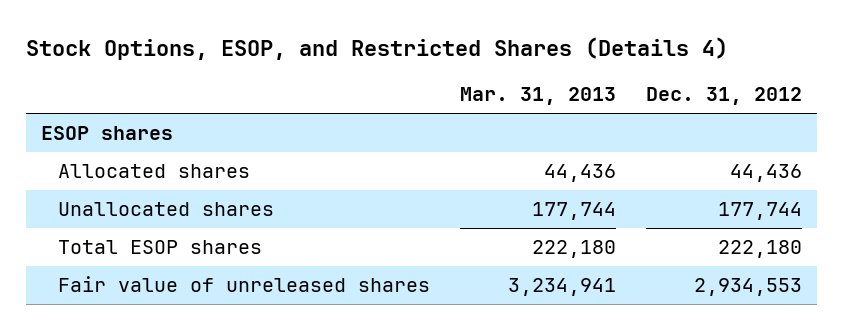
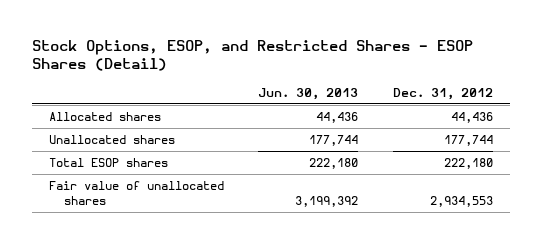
- Stock Options, ESOP, and Restricted Shares (Details 4)
+ Stock Options, ESOP, and Restricted Shares - ESOP Shares (Detail)
- | Mar. 31, 2013 | Dec. 31, 2012
+ | Jun. 30, 2013 | Dec. 31, 2012
- ESOP shares
- Fair value of unreleased shares | 3,234,941 | 2,934,553
+ Fair value of unallocated shares | 3,199,392 | 2,934,553

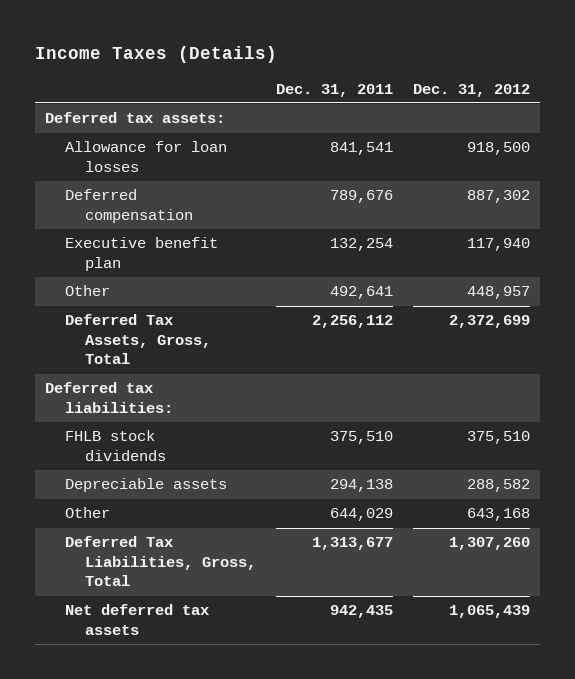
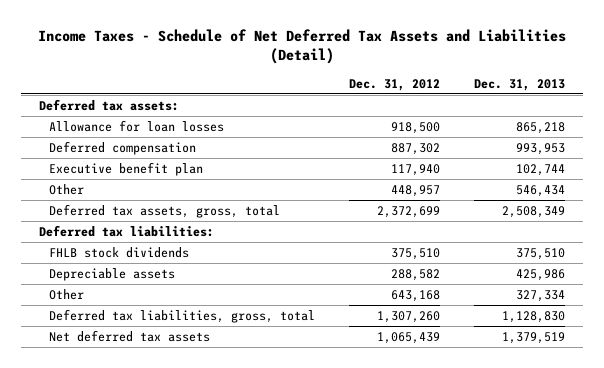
- Income Taxes (Details)
+ Income Taxes - Schedule of Net Deferred Tax Assets and Liabilities (Detail)
- | Dec. 31, 2011 | Dec. 31, 2012
+ | Dec. 31, 2012 | Dec. 31, 2013
- Deferred Tax Assets, Gross, Total | 2,256,112 | 2,372,699
+ Deferred tax assets, gross, total | 2,372,699 | 2,508,349
- Deferred Tax Liabilities, Gross, Total | 1,313,677 | 1,307,260
+ Deferred tax liabilities, gross, total | 1,307,260 | 1,128,830

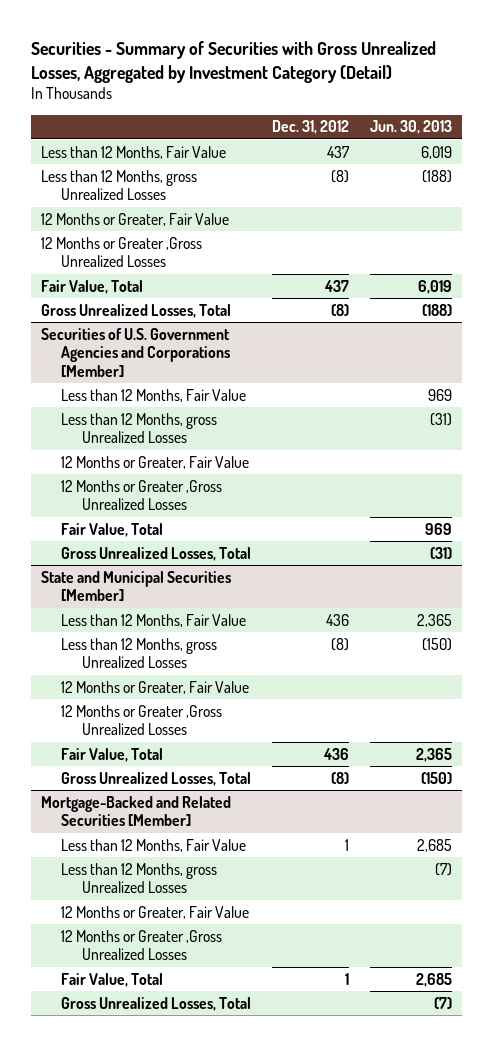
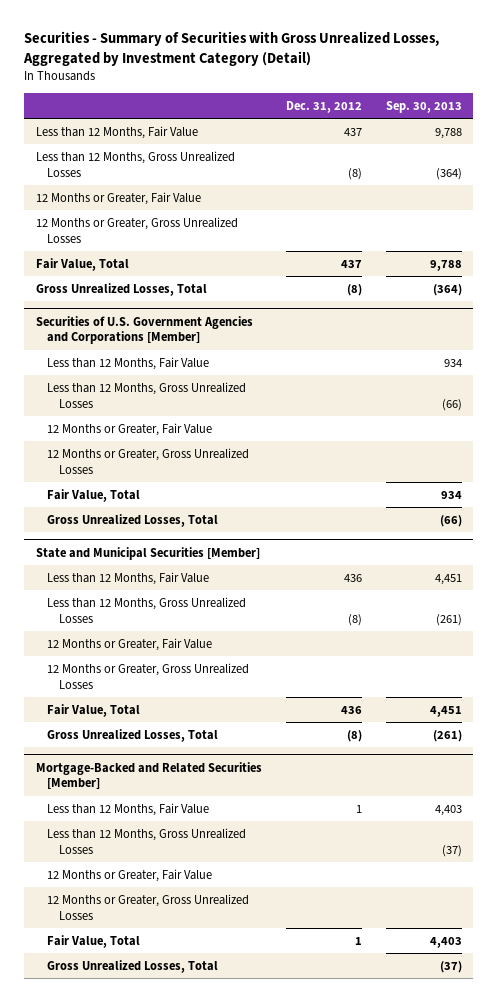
- | Dec. 31, 2012 | Jun. 30, 2013
+ | Dec. 31, 2012 | Sep. 30, 2013
- Less than 12 Months, gross Unrealized Losses | (8) | (188)
+ Less than 12 Months, Gross Unrealized Losses | (8) | (364)
- 12 Months or Greater ,Gross Unrealized Losses
+ 12 Months or Greater, Gross Unrealized Losses
@ Securities of U.S. Government Agencies and Corporations [Member]
- Less than 12 Months, gross Unrealized Losses | | (31)
+ Less than 12 Months, Gross Unrealized Losses | | (66)
- 12 Months or Greater ,Gross Unrealized Losses
+ 12 Months or Greater, Gross Unrealized Losses
@ State and Municipal Securities [Member]
- Less than 12 Months, gross Unrealized Losses | (8) | (150)
+ Less than 12 Months, Gross Unrealized Losses | (8) | (261)
- 12 Months or Greater ,Gross Unrealized Losses
+ 12 Months or Greater, Gross Unrealized Losses
@ Mortgage-Backed and Related Securities [Member]
- Less than 12 Months, gross Unrealized Losses | | (7)
+ Less than 12 Months, Gross Unrealized Losses | | (37)
- 12 Months or Greater ,Gross Unrealized Losses
+ 12 Months or Greater, Gross Unrealized Losses

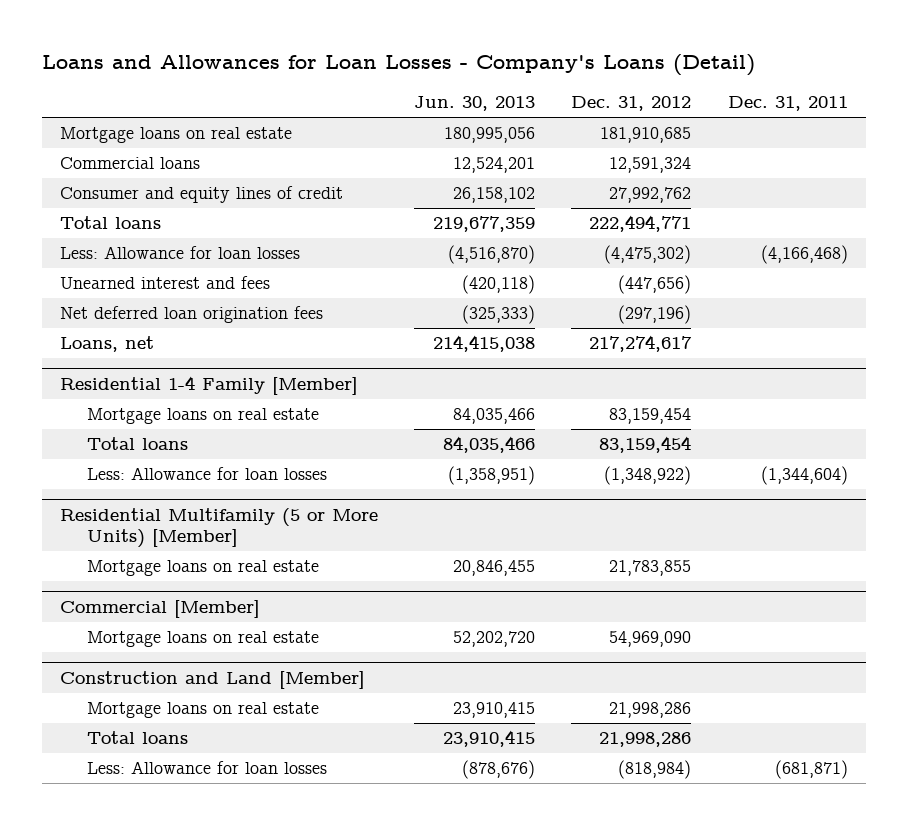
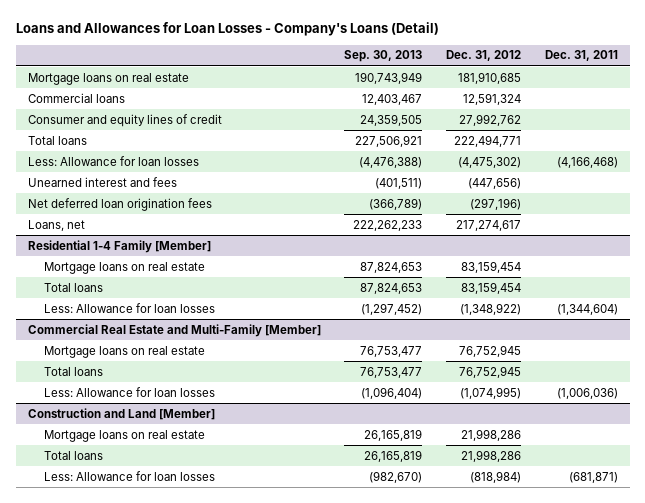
- | Jun. 30, 2013 | Dec. 31, 2012 | Dec. 31, 2011
+ | Sep. 30, 2013 | Dec. 31, 2012 | Dec. 31, 2011
- Residential Multifamily (5 or More Units) [Member]
- Mortgage loans on real estate | 20,846,455 | 21,783,855 |
- Commercial [Member]
- Mortgage loans on real estate | 52,202,720 | 54,969,090 |
+ Commercial Real Estate and Multi-Family [Member]
+ Mortgage loans on real estate | 76,753,477 | 76,752,945 |
+ Total loans | 76,753,477 | 76,752,945 |
+ Less: Allowance for loan losses | (1,096,404) | (1,074,995) | (1,006,036)

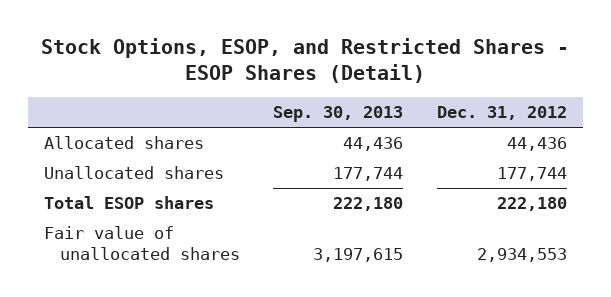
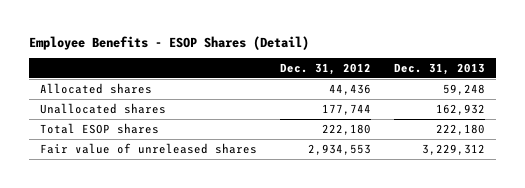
- Stock Options, ESOP, and Restricted Shares - ESOP Shares (Detail)
+ Employee Benefits - ESOP Shares (Detail)
- | Sep. 30, 2013 | Dec. 31, 2012
+ | Dec. 31, 2012 | Dec. 31, 2013
- Fair value of unallocated shares | 3,197,615 | 2,934,553
+ Fair value of unreleased shares | 2,934,553 | 3,229,312

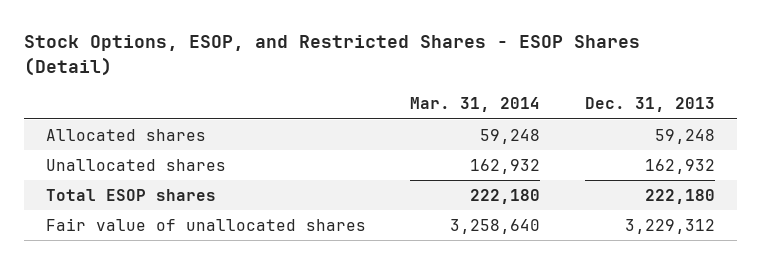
- Employee Benefits - ESOP Shares (Detail)
+ Stock Options, ESOP, and Restricted Shares - ESOP Shares (Detail)
- | Dec. 31, 2012 | Dec. 31, 2013
+ | Mar. 31, 2014 | Dec. 31, 2013
- Fair value of unreleased shares | 2,934,553 | 3,229,312
+ Fair value of unallocated shares | 3,258,640 | 3,229,312

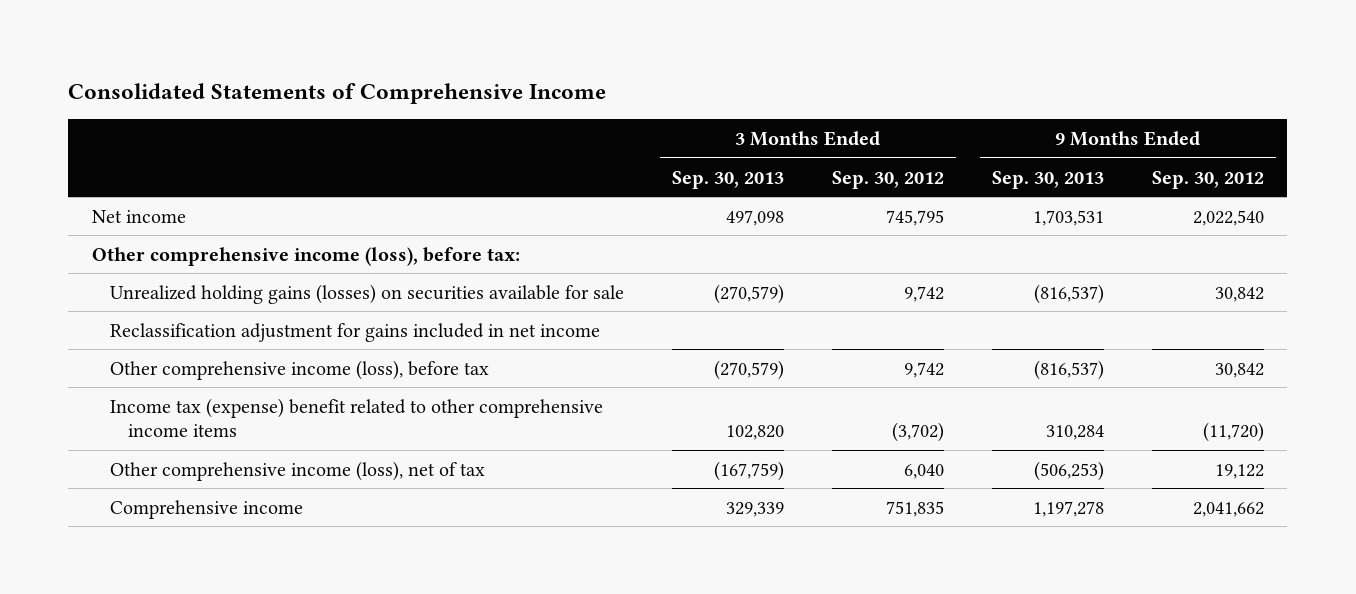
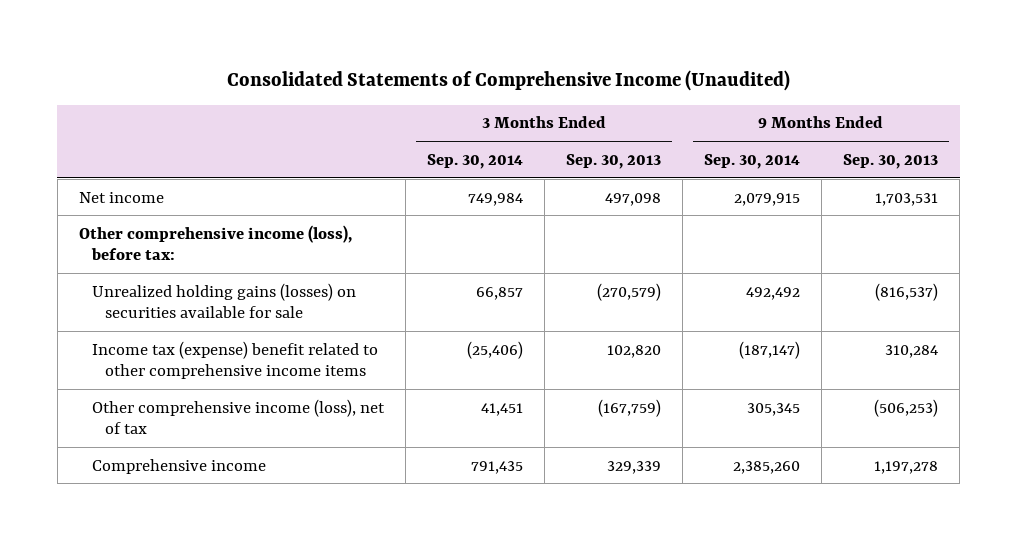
- Consolidated Statements of Comprehensive Income
+ Consolidated Statements of Comprehensive Income (Unaudited)
- | 3 Months Ended Sep. 30, 2013 | 3 Months Ended Sep. 30, 2012 | 9 Months Ended Sep. 30, 2013 | 9 Months Ended Sep. 30, 2012
+ | 3 Months Ended Sep. 30, 2014 | 3 Months Ended Sep. 30, 2013 | 9 Months Ended Sep. 30, 2014 | 9 Months Ended Sep. 30, 2013
- Reclassification adjustment for gains included in net income
- Other comprehensive income (loss), before tax | (270,579) | 9,742 | (816,537) | 30,842

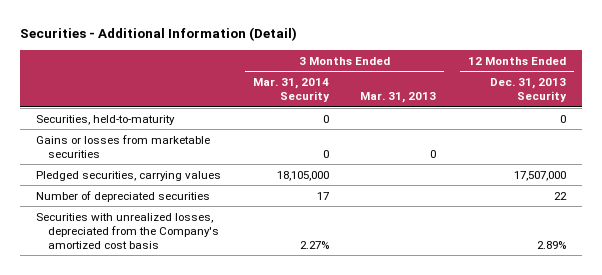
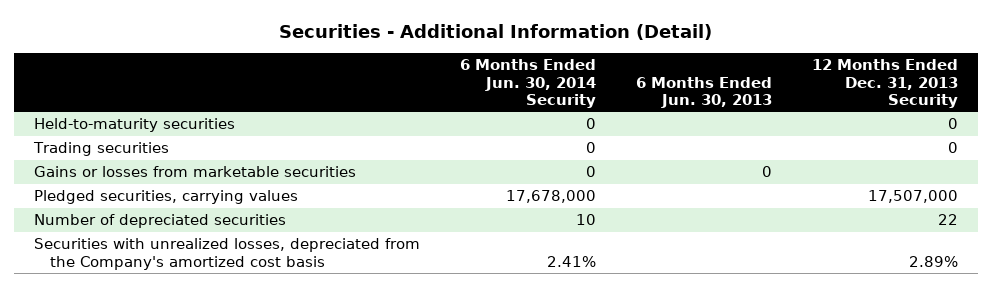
- | 3 Months Ended Mar. 31, 2014 Security | 3 Months Ended Mar. 31, 2013 | 12 Months Ended Dec. 31, 2013 Security
+ | 6 Months Ended Jun. 30, 2014 Security | 6 Months Ended Jun. 30, 2013 | 12 Months Ended Dec. 31, 2013 Security
- Securities, held-to-maturity | 0 | | 0
+ Held-to-maturity securities | 0 | | 0
+ Trading securities | 0 | | 0

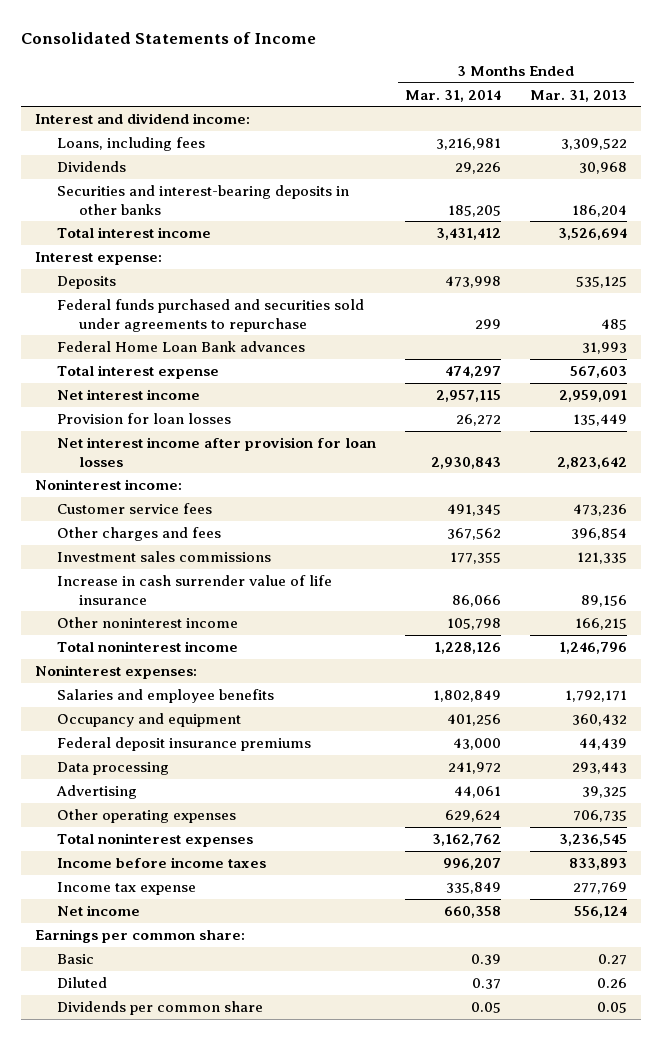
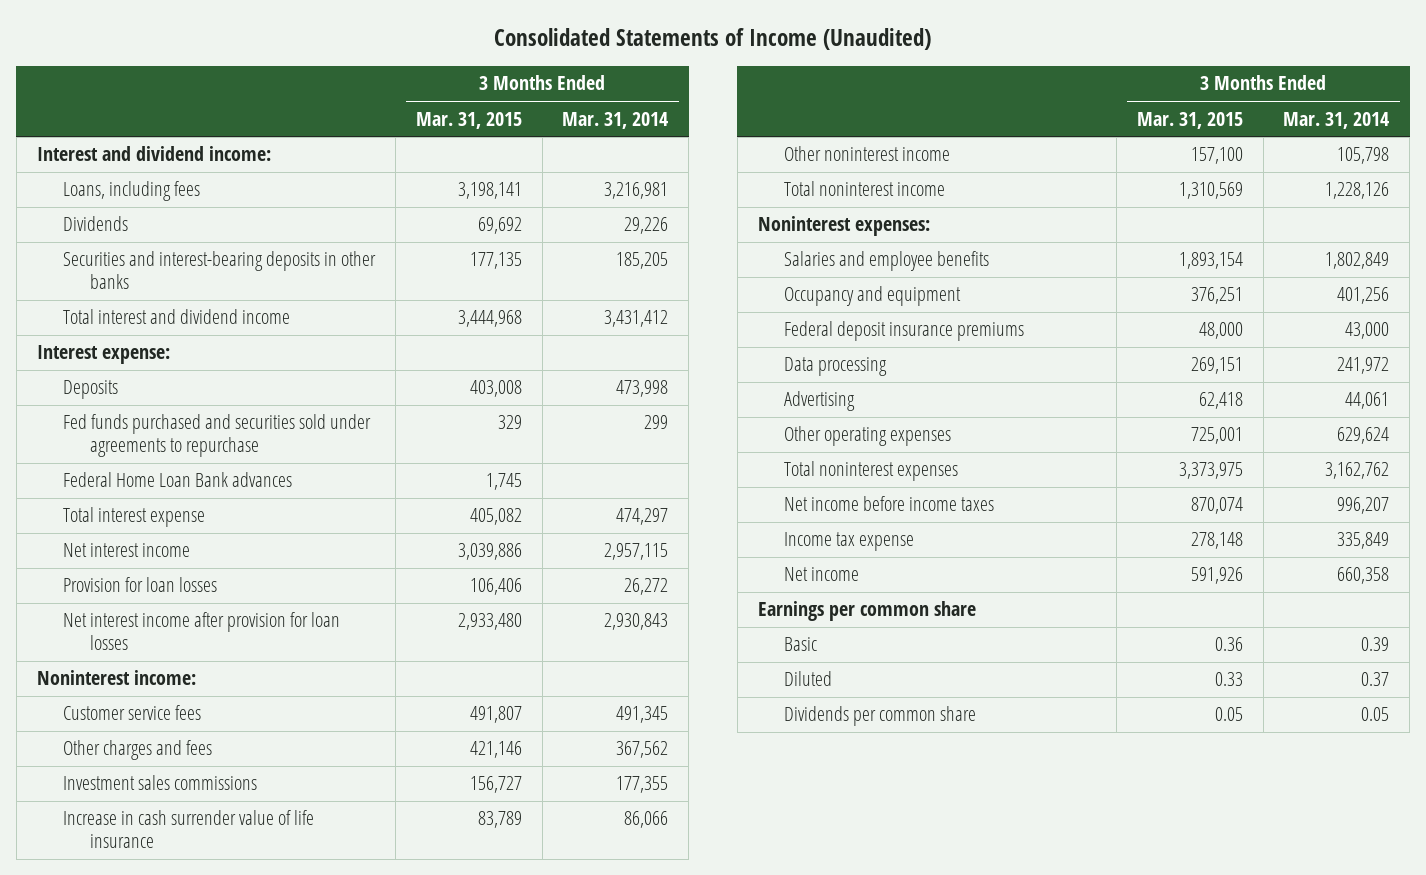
- Consolidated Statements of Income
+ Consolidated Statements of Income (Unaudited)
- | 3 Months Ended Mar. 31, 2014 | 3 Months Ended Mar. 31, 2013
+ | 3 Months Ended Mar. 31, 2015 | 3 Months Ended Mar. 31, 2014
- Total interest income | 3,431,412 | 3,526,694
+ Total interest and dividend income | 3,444,968 | 3,431,412
- Federal funds purchased and securities sold under agreements to repurchase | 299 | 485
+ Fed funds purchased and securities sold under agreements to repurchase | 329 | 299
- Income before income taxes | 996,207 | 833,893
+ Net income before income taxes | 870,074 | 996,207
- Earnings per common share:
+ Earnings per common share

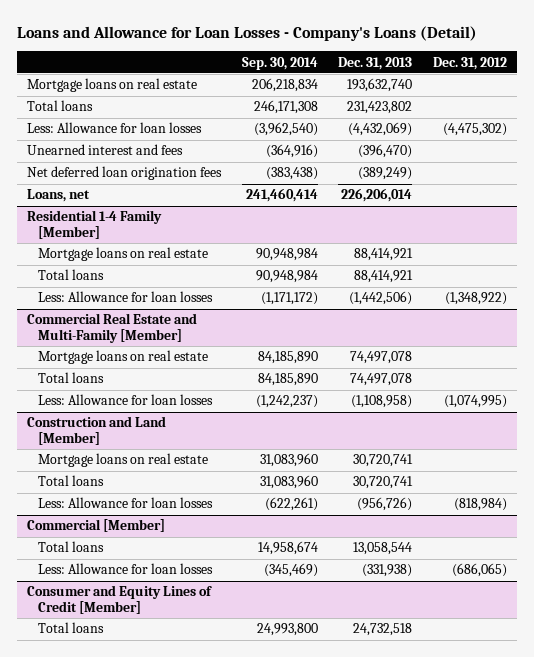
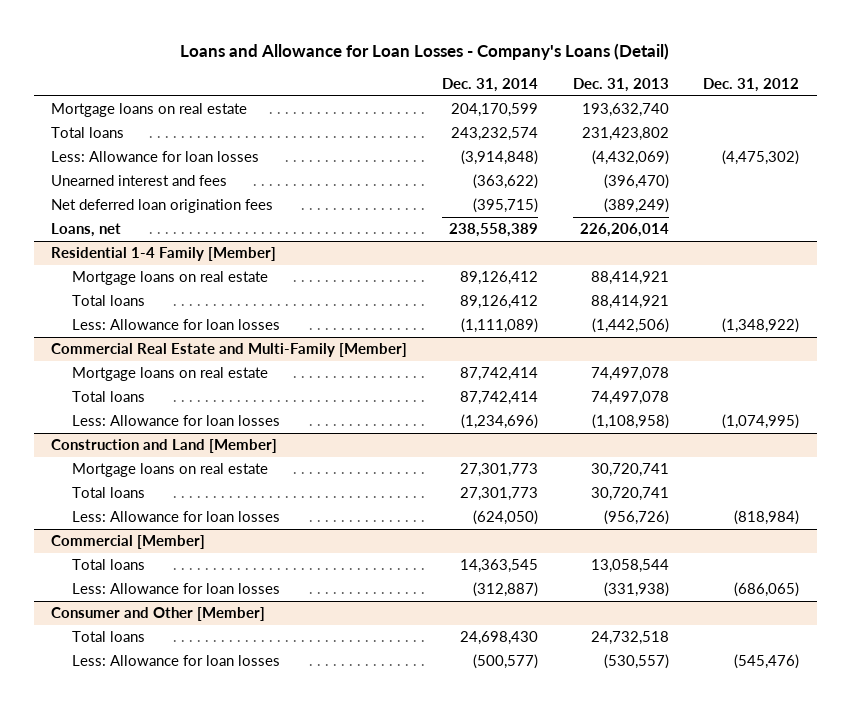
- | Sep. 30, 2014 | Dec. 31, 2013 | Dec. 31, 2012
+ | Dec. 31, 2014 | Dec. 31, 2013 | Dec. 31, 2012
- Consumer and Equity Lines of Credit [Member]
+ Consumer and Other [Member]
+ Less: Allowance for loan losses | (500,577) | (530,557) | (545,476)

